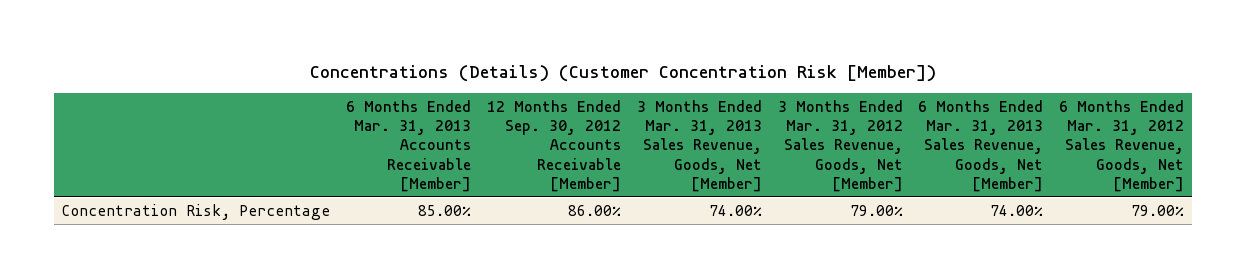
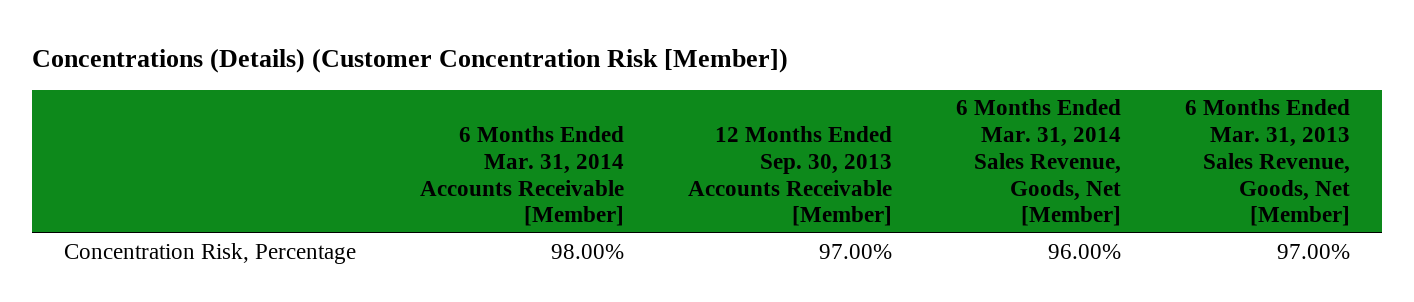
- | 6 Months Ended Mar. 31, 2013 Accounts Receivable [Member] | 12 Months Ended Sep. 30, 2012 Accounts Receivable [Member] | 3 Months Ended Mar. 31, 2013 Sales Revenue, Goods, Net [Member] | 3 Months Ended Mar. 31, 2012 Sales Revenue, Goods, Net [Member] | 6 Months Ended Mar. 31, 2013 Sales Revenue, Goods, Net [Member] | 6 Months Ended Mar. 31, 2012 Sales Revenue, Goods, Net [Member]
+ | 6 Months Ended Mar. 31, 2014 Accounts Receivable [Member] | 12 Months Ended Sep. 30, 2013 Accounts Receivable [Member] | 6 Months Ended Mar. 31, 2014 Sales Revenue, Goods, Net [Member] | 6 Months Ended Mar. 31, 2013 Sales Revenue, Goods, Net [Member]
- Concentration Risk, Percentage | 85.00% | 86.00% | 74.00% | 79.00% | 74.00% | 79.00%
+ Concentration Risk, Percentage | 98.00% | 97.00% | 96.00% | 97.00%

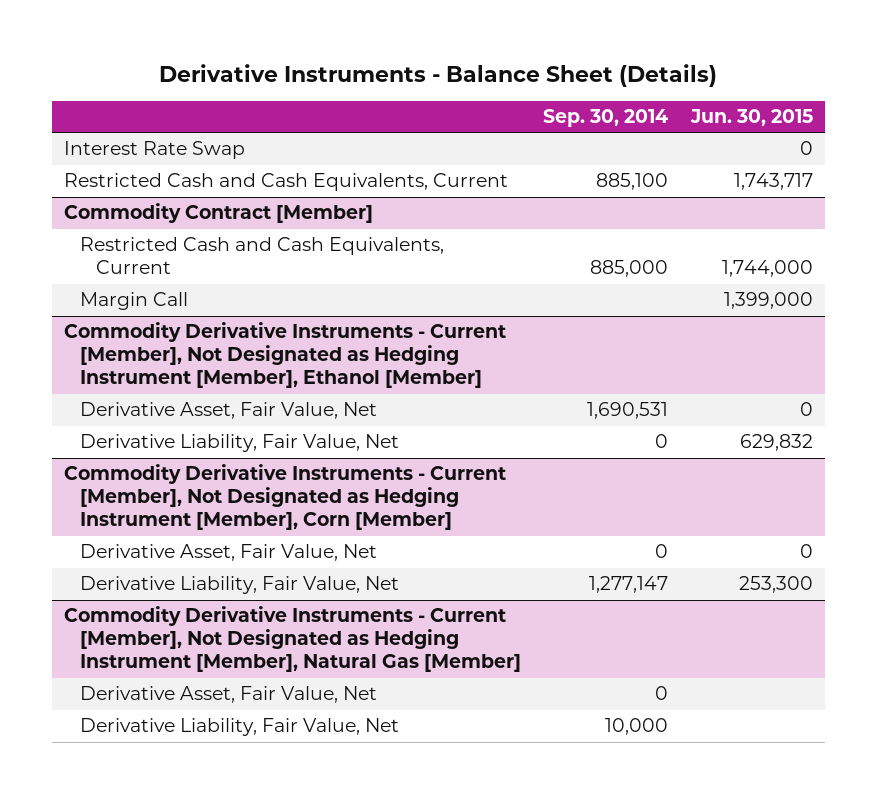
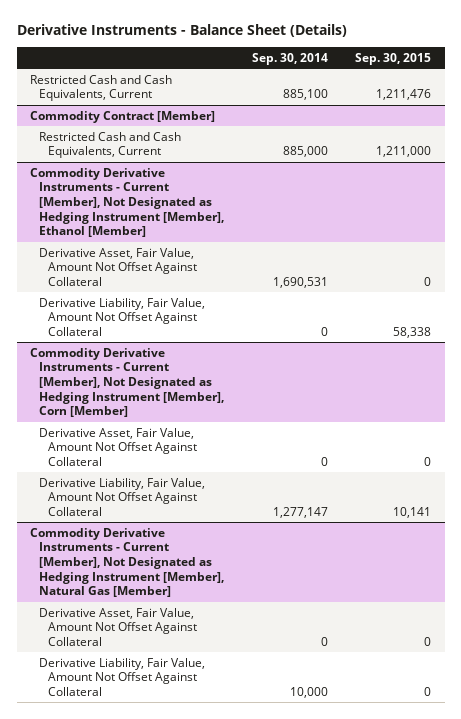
- | Sep. 30, 2014 | Jun. 30, 2015
+ | Sep. 30, 2014 | Sep. 30, 2015
- Interest Rate Swap | | 0
@ Commodity Contract [Member]
- Margin Call | | 1,399,000
@ Commodity Derivative Instruments - Current [Member], Not Designated as Hedging Instrument [Member], Ethanol [Member]
- Derivative Asset, Fair Value, Net | 1,690,531 | 0
- Derivative Liability, Fair Value, Net | 0 | 629,832
+ Derivative Asset, Fair Value, Amount Not Offset Against Collateral | 1,690,531 | 0
+ Derivative Liability, Fair Value, Amount Not Offset Against Collateral | 0 | 58,338
@ Commodity Derivative Instruments - Current [Member], Not Designated as Hedging Instrument [Member], Corn [Member]
- Derivative Asset, Fair Value, Net | 0 | 0
- Derivative Liability, Fair Value, Net | 1,277,147 | 253,300
+ Derivative Asset, Fair Value, Amount Not Offset Against Collateral | 0 | 0
+ Derivative Liability, Fair Value, Amount Not Offset Against Collateral | 1,277,147 | 10,141
@ Commodity Derivative Instruments - Current [Member], Not Designated as Hedging Instrument [Member], Natural Gas [Member]
- Derivative Asset, Fair Value, Net | 0 |
- Derivative Liability, Fair Value, Net | 10,000 |
+ Derivative Asset, Fair Value, Amount Not Offset Against Collateral | 0 | 0
+ Derivative Liability, Fair Value, Amount Not Offset Against Collateral | 10,000 | 0

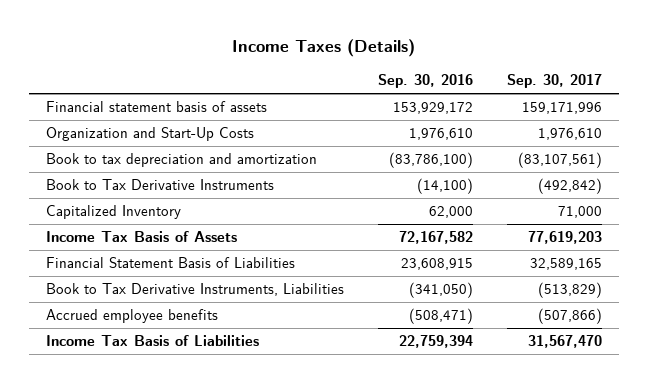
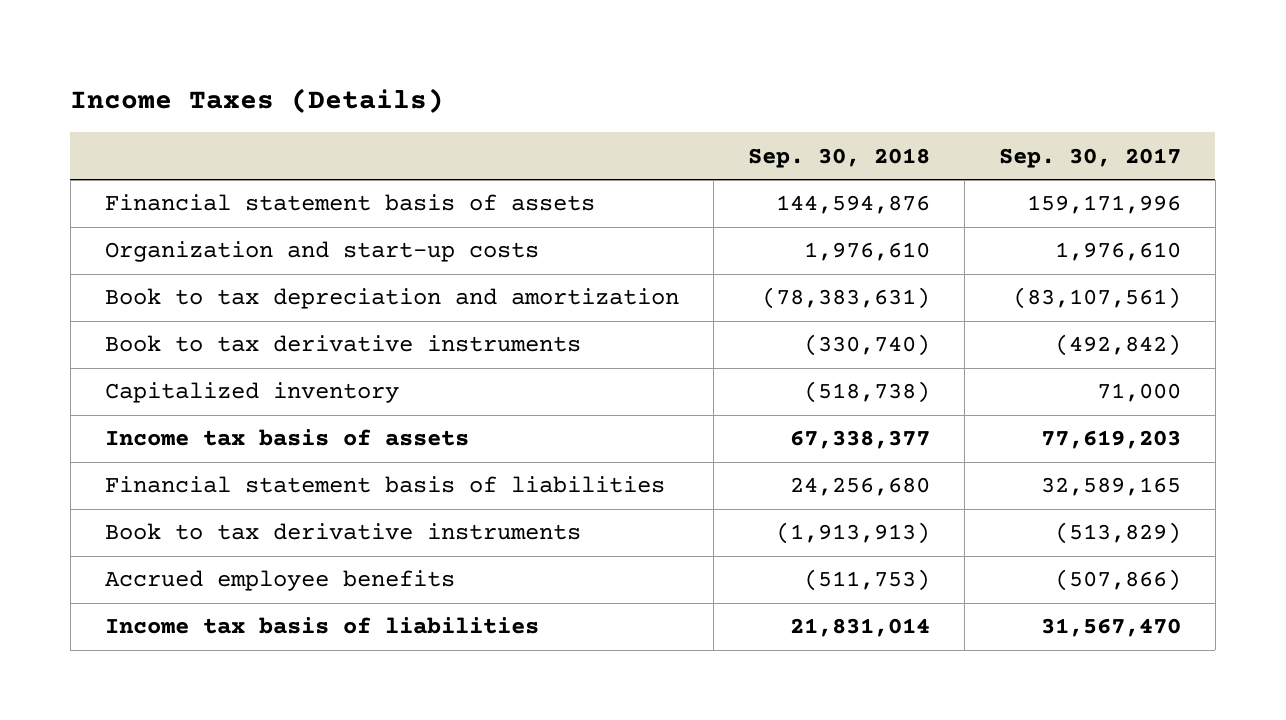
- | Sep. 30, 2016 | Sep. 30, 2017
+ | Sep. 30, 2018 | Sep. 30, 2017
- Organization and Start-Up Costs | 1,976,610 | 1,976,610
+ Organization and start-up costs | 1,976,610 | 1,976,610
- Book to Tax Derivative Instruments | (14,100) | (492,842)
- Capitalized Inventory | 62,000 | 71,000
- Income Tax Basis of Assets | 72,167,582 | 77,619,203
- Financial Statement Basis of Liabilities | 23,608,915 | 32,589,165
- Book to Tax Derivative Instruments, Liabilities | (341,050) | (513,829)
+ Book to tax derivative instruments | (330,740) | (492,842)
+ Capitalized inventory | (518,738) | 71,000
+ Income tax basis of assets | 67,338,377 | 77,619,203
+ Financial statement basis of liabilities | 24,256,680 | 32,589,165
+ Book to tax derivative instruments | (1,913,913) | (513,829)
- Income Tax Basis of Liabilities | 22,759,394 | 31,567,470
+ Income tax basis of liabilities | 21,831,014 | 31,567,470

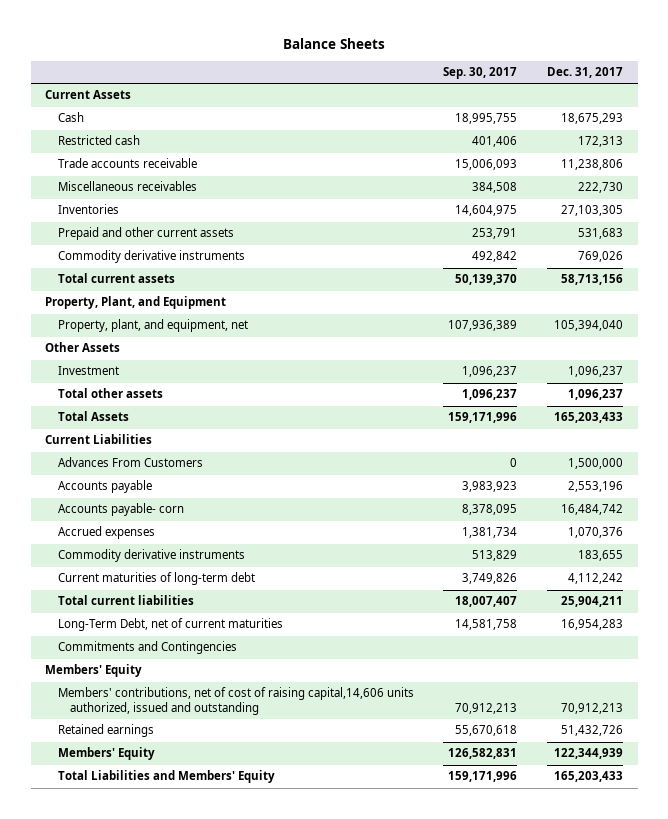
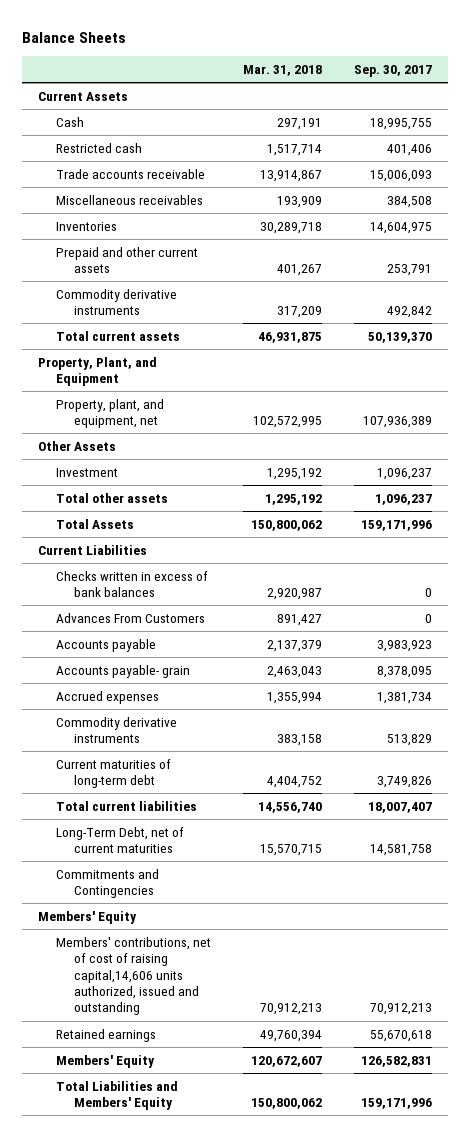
- | Sep. 30, 2017 | Dec. 31, 2017
+ | Mar. 31, 2018 | Sep. 30, 2017
+ Checks written in excess of bank balances | 2,920,987 | 0
- Accounts payable- corn | 8,378,095 | 16,484,742
+ Accounts payable- grain | 2,463,043 | 8,378,095

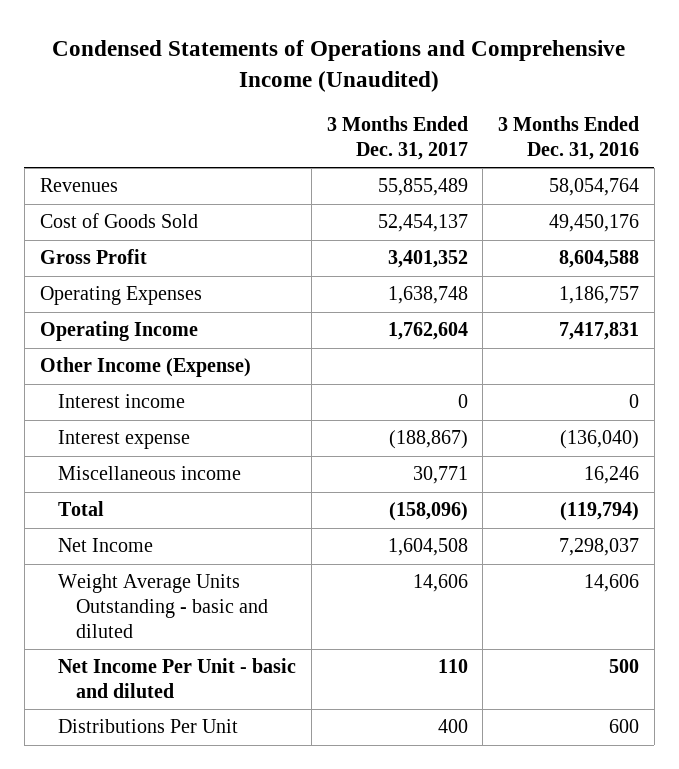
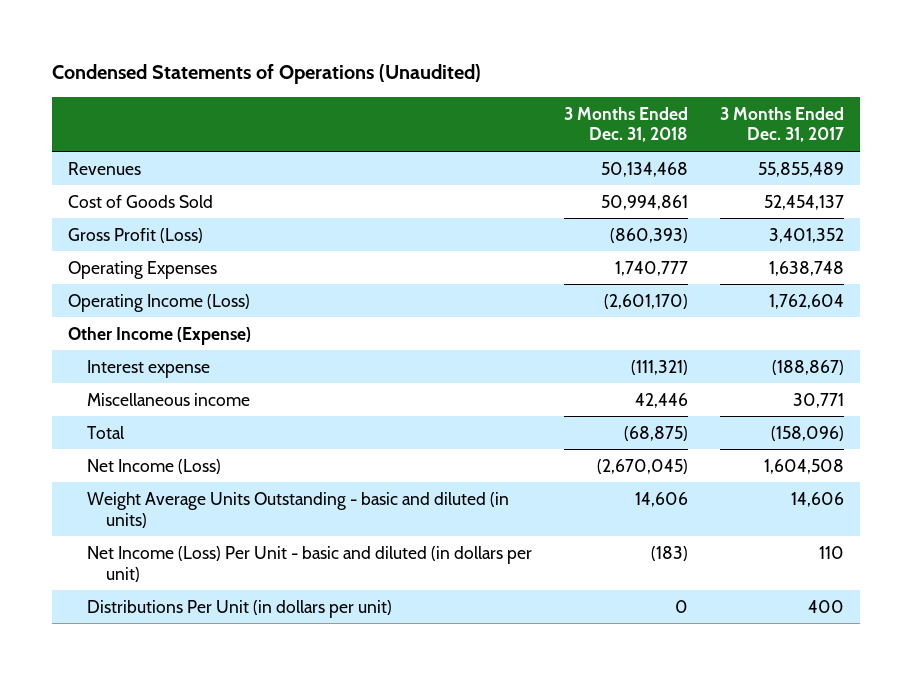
- Condensed Statements of Operations and Comprehensive Income (Unaudited)
+ Condensed Statements of Operations (Unaudited)
- | 3 Months Ended Dec. 31, 2017 | 3 Months Ended Dec. 31, 2016
+ | 3 Months Ended Dec. 31, 2018 | 3 Months Ended Dec. 31, 2017
- Gross Profit | 3,401,352 | 8,604,588
+ Gross Profit (Loss) | (860,393) | 3,401,352
- Operating Income | 1,762,604 | 7,417,831
+ Operating Income (Loss) | (2,601,170) | 1,762,604
- Interest income | 0 | 0
- Net Income | 1,604,508 | 7,298,037
- Weight Average Units Outstanding - basic and diluted | 14,606 | 14,606
- Net Income Per Unit - basic and diluted | 110 | 500
- Distributions Per Unit | 400 | 600
+ Net Income (Loss) | (2,670,045) | 1,604,508
+ Weight Average Units Outstanding - basic and diluted (in units) | 14,606 | 14,606
+ Net Income (Loss) Per Unit - basic and diluted (in dollars per unit) | (183) | 110
+ Distributions Per Unit (in dollars per unit) | 0 | 400

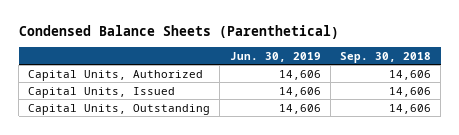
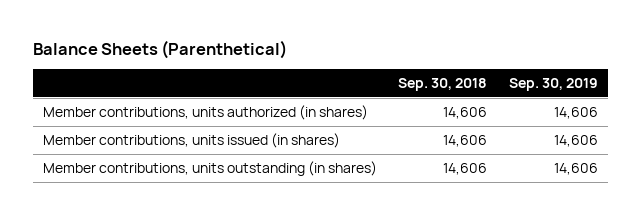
- Condensed Balance Sheets (Parenthetical)
+ Balance Sheets (Parenthetical)
- | Jun. 30, 2019 | Sep. 30, 2018
+ | Sep. 30, 2018 | Sep. 30, 2019
- Capital Units, Authorized | 14,606 | 14,606
- Capital Units, Issued | 14,606 | 14,606
- Capital Units, Outstanding | 14,606 | 14,606
+ Member contributions, units authorized (in shares) | 14,606 | 14,606
+ Member contributions, units issued (in shares) | 14,606 | 14,606
+ Member contributions, units outstanding (in shares) | 14,606 | 14,606

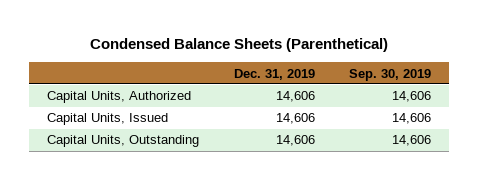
- Balance Sheets (Parenthetical)
+ Condensed Balance Sheets (Parenthetical)
- | Sep. 30, 2018 | Sep. 30, 2019
+ | Dec. 31, 2019 | Sep. 30, 2019
- Member contributions, units authorized (in shares) | 14,606 | 14,606
- Member contributions, units issued (in shares) | 14,606 | 14,606
- Member contributions, units outstanding (in shares) | 14,606 | 14,606
+ Capital Units, Authorized | 14,606 | 14,606
+ Capital Units, Issued | 14,606 | 14,606
+ Capital Units, Outstanding | 14,606 | 14,606

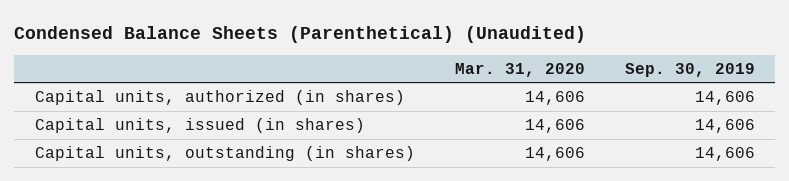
- Condensed Balance Sheets (Parenthetical)
+ Condensed Balance Sheets (Parenthetical) (Unaudited)
- | Dec. 31, 2019 | Sep. 30, 2019
+ | Mar. 31, 2020 | Sep. 30, 2019
- Capital Units, Authorized | 14,606 | 14,606
- Capital Units, Issued | 14,606 | 14,606
- Capital Units, Outstanding | 14,606 | 14,606
+ Capital units, authorized (in shares) | 14,606 | 14,606
+ Capital units, issued (in shares) | 14,606 | 14,606
+ Capital units, outstanding (in shares) | 14,606 | 14,606

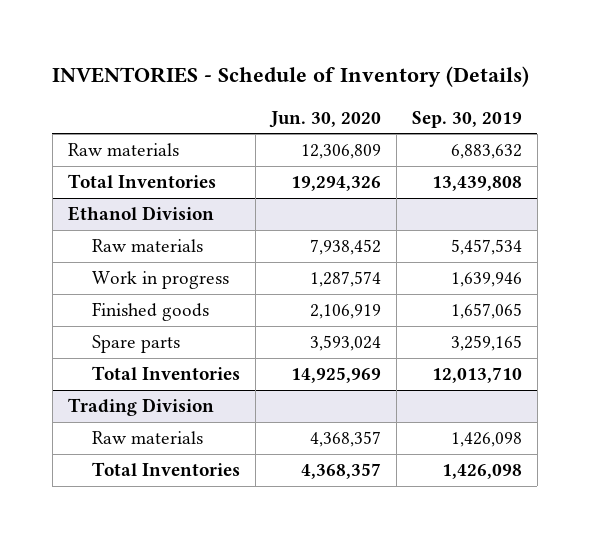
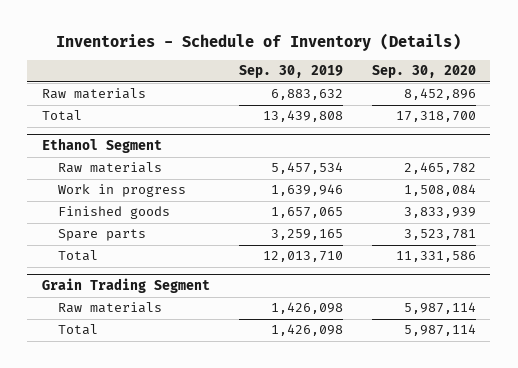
- INVENTORIES - Schedule of Inventory (Details)
+ Inventories - Schedule of Inventory (Details)
- | Jun. 30, 2020 | Sep. 30, 2019
+ | Sep. 30, 2019 | Sep. 30, 2020
- Total Inventories | 19,294,326 | 13,439,808
- Ethanol Division
+ Total | 13,439,808 | 17,318,700
+ Ethanol Segment
- Total Inventories | 14,925,969 | 12,013,710
- Trading Division
+ Total | 12,013,710 | 11,331,586
+ Grain Trading Segment
- Total Inventories | 4,368,357 | 1,426,098
+ Total | 1,426,098 | 5,987,114

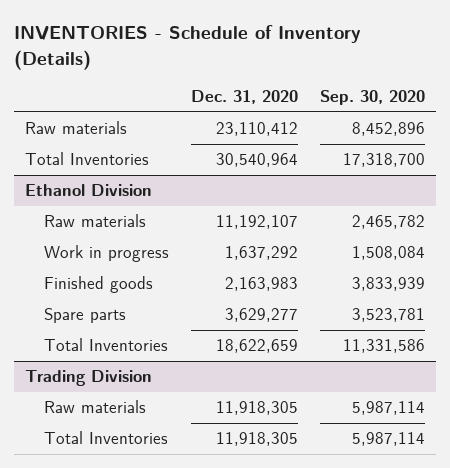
- Inventories - Schedule of Inventory (Details)
+ INVENTORIES - Schedule of Inventory (Details)
- | Sep. 30, 2019 | Sep. 30, 2020
+ | Dec. 31, 2020 | Sep. 30, 2020
- Total | 13,439,808 | 17,318,700
- Ethanol Segment
+ Total Inventories | 30,540,964 | 17,318,700
+ Ethanol Division
- Total | 12,013,710 | 11,331,586
- Grain Trading Segment
+ Total Inventories | 18,622,659 | 11,331,586
+ Trading Division
- Total | 1,426,098 | 5,987,114
+ Total Inventories | 11,918,305 | 5,987,114

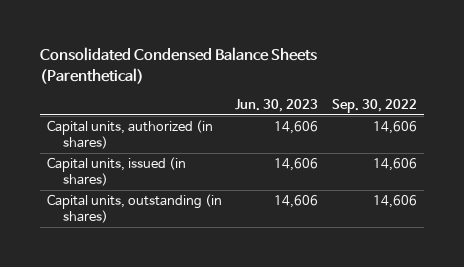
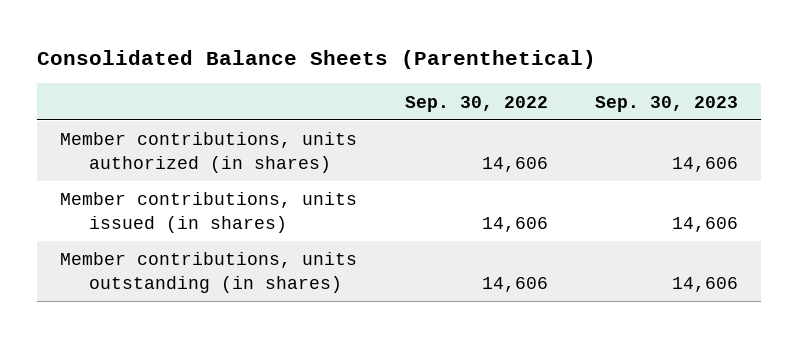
- Consolidated Condensed Balance Sheets (Parenthetical)
+ Consolidated Balance Sheets (Parenthetical)
- | Jun. 30, 2023 | Sep. 30, 2022
+ | Sep. 30, 2022 | Sep. 30, 2023
- Capital units, authorized (in shares) | 14,606 | 14,606
- Capital units, issued (in shares) | 14,606 | 14,606
- Capital units, outstanding (in shares) | 14,606 | 14,606
+ Member contributions, units authorized (in shares) | 14,606 | 14,606
+ Member contributions, units issued (in shares) | 14,606 | 14,606
+ Member contributions, units outstanding (in shares) | 14,606 | 14,606

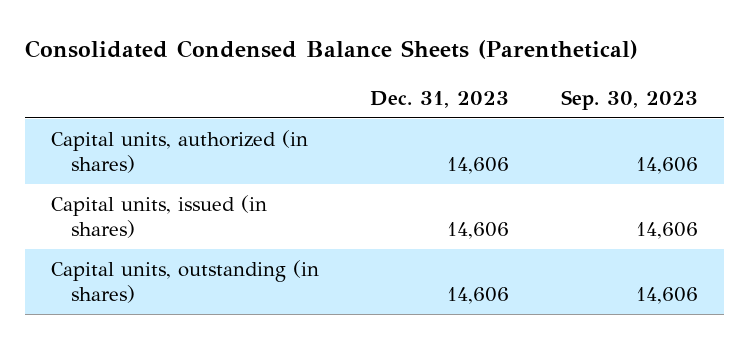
- Consolidated Balance Sheets (Parenthetical)
+ Consolidated Condensed Balance Sheets (Parenthetical)
- | Sep. 30, 2022 | Sep. 30, 2023
+ | Dec. 31, 2023 | Sep. 30, 2023
- Member contributions, units authorized (in shares) | 14,606 | 14,606
- Member contributions, units issued (in shares) | 14,606 | 14,606
- Member contributions, units outstanding (in shares) | 14,606 | 14,606
+ Capital units, authorized (in shares) | 14,606 | 14,606
+ Capital units, issued (in shares) | 14,606 | 14,606
+ Capital units, outstanding (in shares) | 14,606 | 14,606

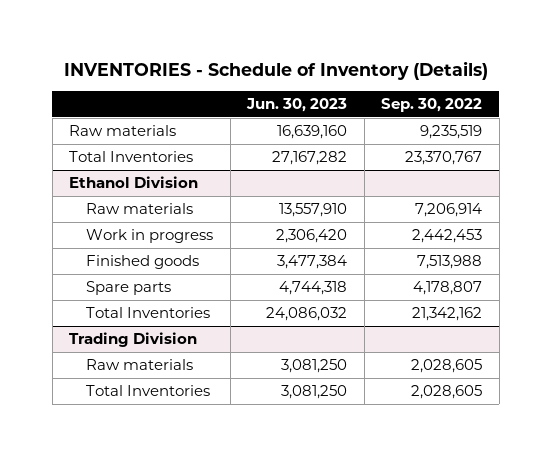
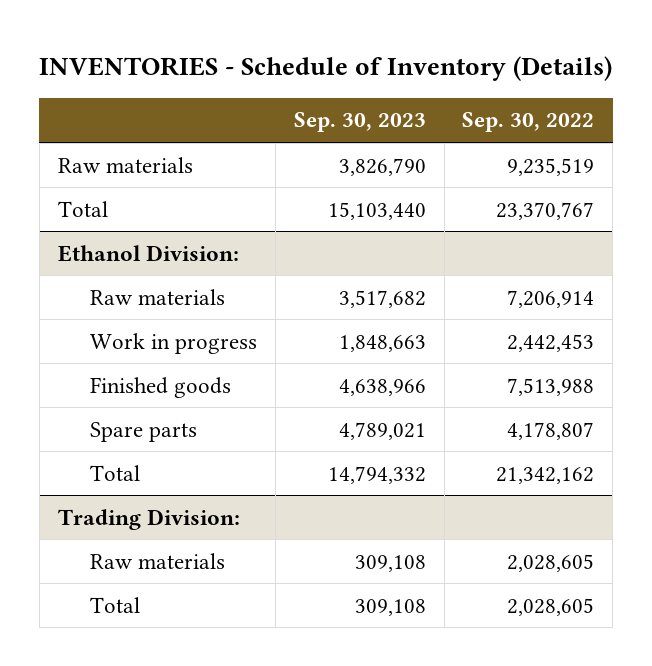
- | Jun. 30, 2023 | Sep. 30, 2022
+ | Sep. 30, 2023 | Sep. 30, 2022
- Total Inventories | 27,167,282 | 23,370,767
- Ethanol Division
+ Total | 15,103,440 | 23,370,767
+ Ethanol Division:
- Total Inventories | 24,086,032 | 21,342,162
- Trading Division
+ Total | 14,794,332 | 21,342,162
+ Trading Division:
- Total Inventories | 3,081,250 | 2,028,605
+ Total | 309,108 | 2,028,605

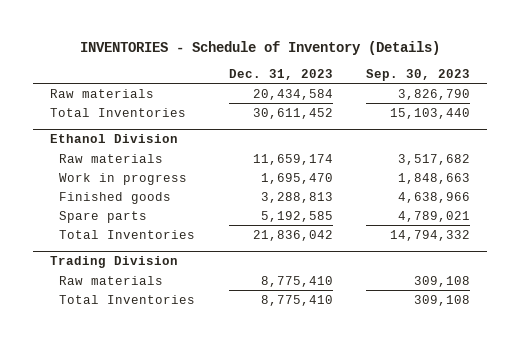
- | Sep. 30, 2023 | Sep. 30, 2022
+ | Dec. 31, 2023 | Sep. 30, 2023
- Total | 15,103,440 | 23,370,767
- Ethanol Division:
+ Total Inventories | 30,611,452 | 15,103,440
+ Ethanol Division
- Total | 14,794,332 | 21,342,162
- Trading Division:
+ Total Inventories | 21,836,042 | 14,794,332
+ Trading Division
- Total | 309,108 | 2,028,605
+ Total Inventories | 8,775,410 | 309,108

